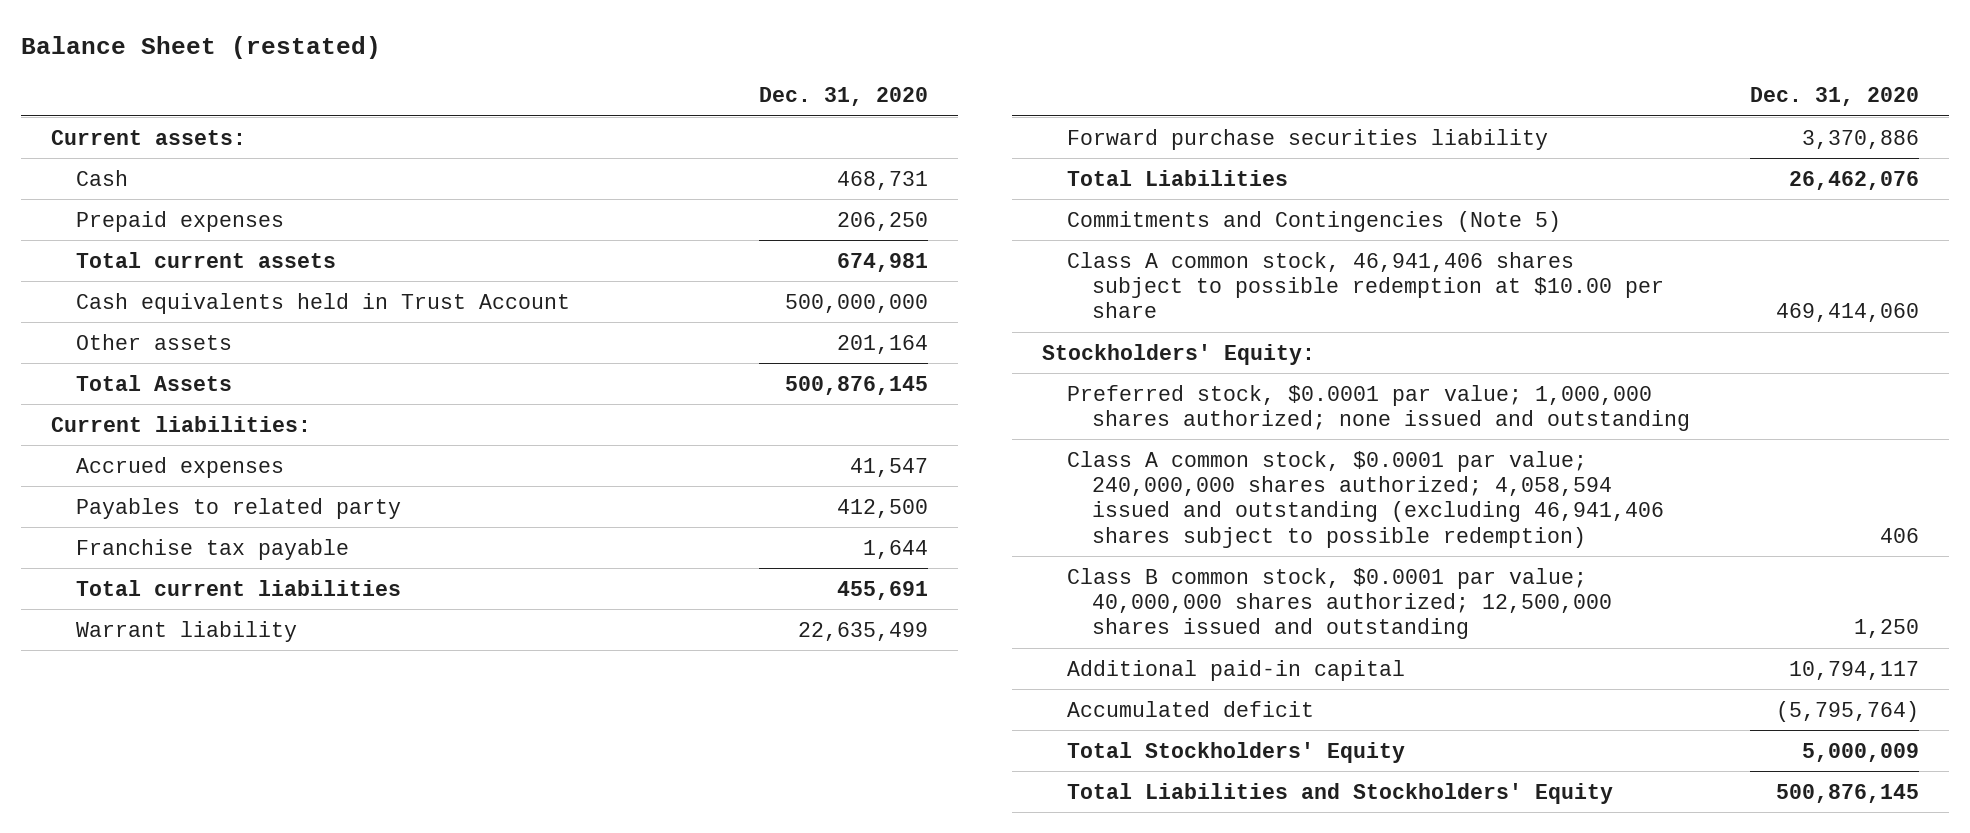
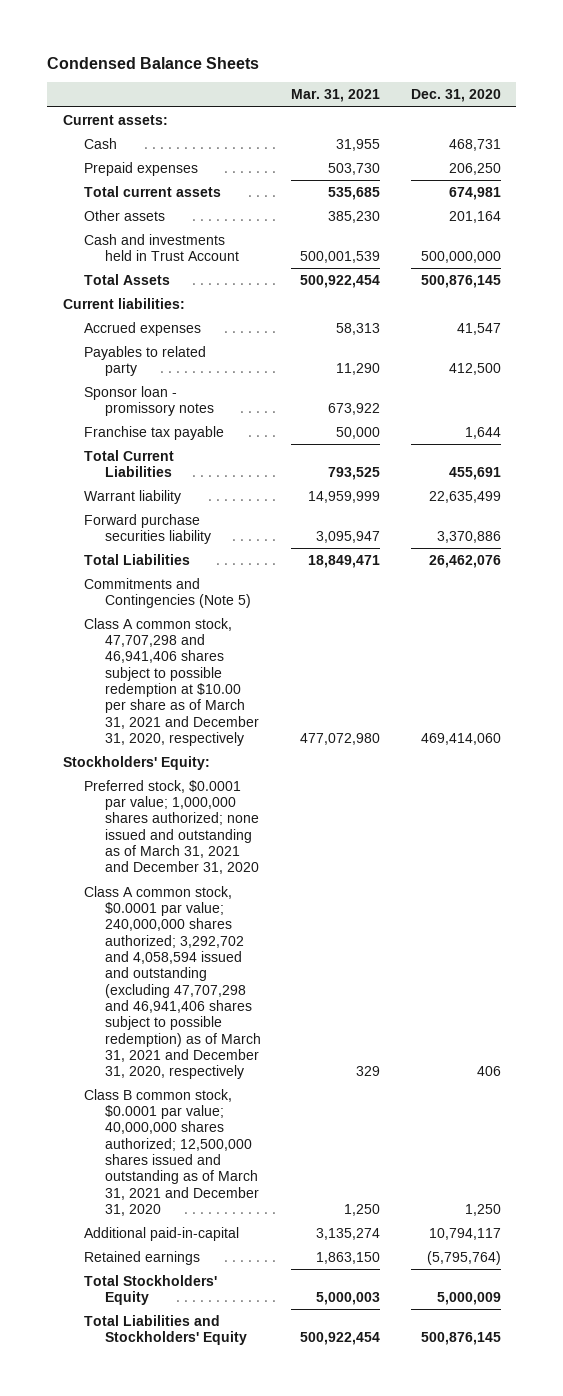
- Balance Sheet (restated)
+ Condensed Balance Sheets
- | Dec. 31, 2020
+ | Mar. 31, 2021 | Dec. 31, 2020
- Cash equivalents held in Trust Account | 500,000,000
+ Cash and investments held in Trust Account | 500,001,539 | 500,000,000
+ Sponsor loan - promissory notes | 673,922 |
- Total current liabilities | 455,691
+ Total Current Liabilities | 793,525 | 455,691
- Class A common stock, 46,941,406 shares subject to possible redemption at $10.00 per share | 469,414,060
+ Class A common stock, 47,707,298 and 46,941,406 shares subject to possible redemption at $10.00 per share as of March 31, 2021 and December 31, 2020, respectively | 477,072,980 | 469,414,060
- Preferred stock, $0.0001 par value; 1,000,000 shares authorized; none issued and outstanding
- Class A common stock, $0.0001 par value; 240,000,000 shares authorized; 4,058,594 issued and outstanding (excluding 46,941,406 shares subject to possible redemption) | 406
- Class B common stock, $0.0001 par value; 40,000,000 shares authorized; 12,500,000 shares issued and outstanding | 1,250
- Additional paid-in capital | 10,794,117
- Accumulated deficit | (5,795,764)
+ Preferred stock, $0.0001 par value; 1,000,000 shares authorized; none issued and outstanding as of March 31, 2021 and December 31, 2020
+ Class A common stock, $0.0001 par value; 240,000,000 shares authorized; 3,292,702 and 4,058,594 issued and outstanding (excluding 47,707,298 and 46,941,406 shares subject to possible redemption) as of March 31, 2021 and December 31, 2020, respectively | 329 | 406
+ Class B common stock, $0.0001 par value; 40,000,000 shares authorized; 12,500,000 shares issued and outstanding as of March 31, 2021 and December 31, 2020 | 1,250 | 1,250
+ Additional paid-in-capital | 3,135,274 | 10,794,117
+ Retained earnings | 1,863,150 | (5,795,764)

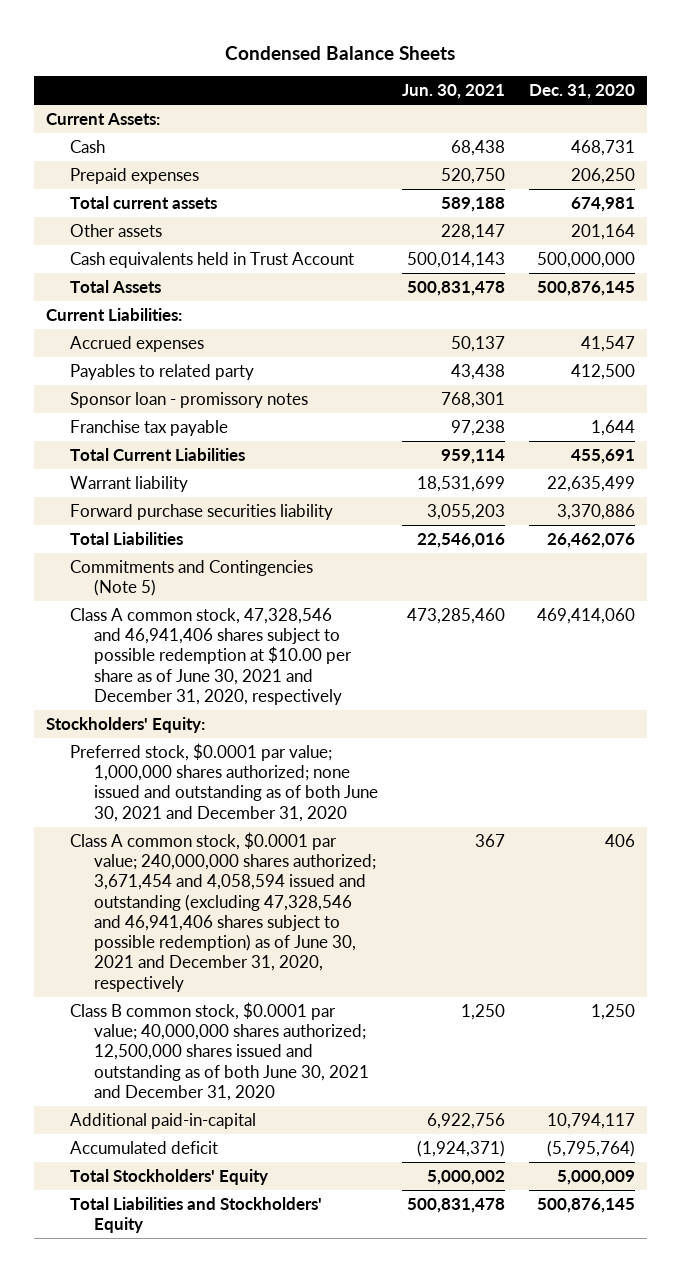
- | Mar. 31, 2021 | Dec. 31, 2020
+ | Jun. 30, 2021 | Dec. 31, 2020
- Current assets:
+ Current Assets:
- Cash and investments held in Trust Account | 500,001,539 | 500,000,000
+ Cash equivalents held in Trust Account | 500,014,143 | 500,000,000
- Current liabilities:
+ Current Liabilities:
- Class A common stock, 47,707,298 and 46,941,406 shares subject to possible redemption at $10.00 per share as of March 31, 2021 and December 31, 2020, respectively | 477,072,980 | 469,414,060
+ Class A common stock, 47,328,546 and 46,941,406 shares subject to possible redemption at $10.00 per share as of June 30, 2021 and December 31, 2020, respectively | 473,285,460 | 469,414,060
- Preferred stock, $0.0001 par value; 1,000,000 shares authorized; none issued and outstanding as of March 31, 2021 and December 31, 2020
- Class A common stock, $0.0001 par value; 240,000,000 shares authorized; 3,292,702 and 4,058,594 issued and outstanding (excluding 47,707,298 and 46,941,406 shares subject to possible redemption) as of March 31, 2021 and December 31, 2020, respectively | 329 | 406
- Class B common stock, $0.0001 par value; 40,000,000 shares authorized; 12,500,000 shares issued and outstanding as of March 31, 2021 and December 31, 2020 | 1,250 | 1,250
+ Preferred stock, $0.0001 par value; 1,000,000 shares authorized; none issued and outstanding as of both June 30, 2021 and December 31, 2020
+ Class A common stock, $0.0001 par value; 240,000,000 shares authorized; 3,671,454 and 4,058,594 issued and outstanding (excluding 47,328,546 and 46,941,406 shares subject to possible redemption) as of June 30, 2021 and December 31, 2020, respectively | 367 | 406
+ Class B common stock, $0.0001 par value; 40,000,000 shares authorized; 12,500,000 shares issued and outstanding as of both June 30, 2021 and December 31, 2020 | 1,250 | 1,250
- Retained earnings | 1,863,150 | (5,795,764)
+ Accumulated deficit | (1,924,371) | (5,795,764)

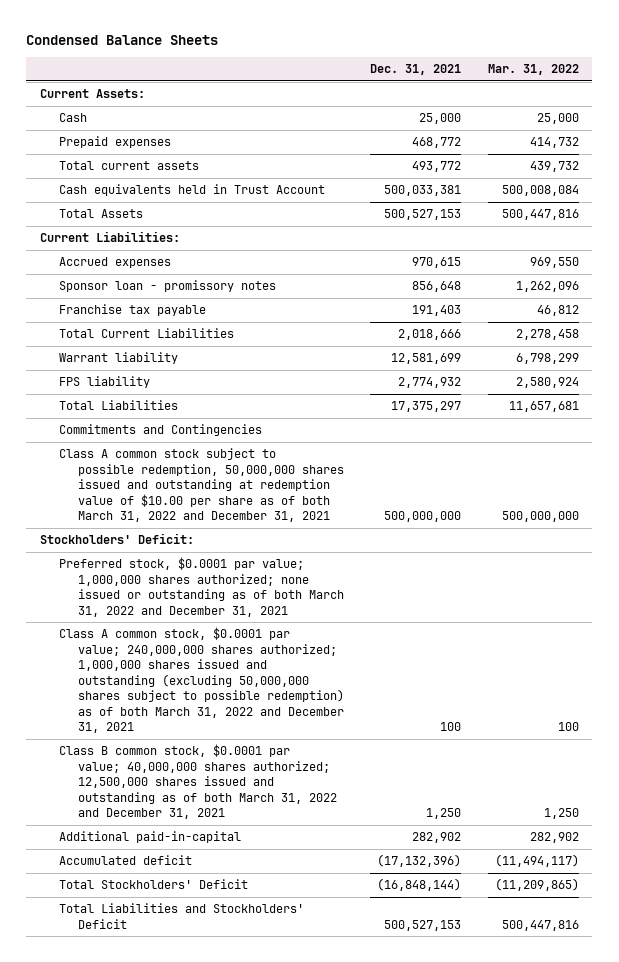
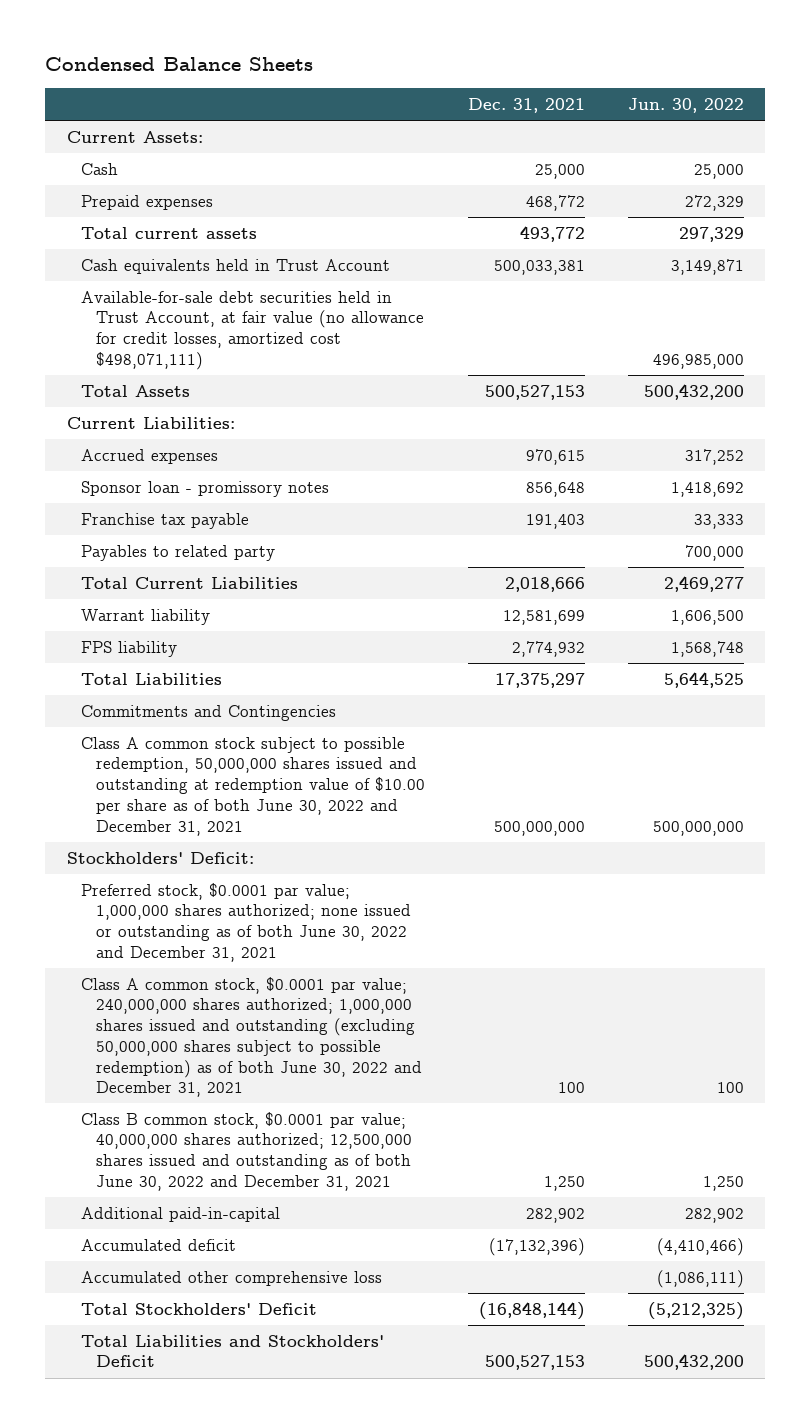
- | Dec. 31, 2021 | Mar. 31, 2022
+ | Dec. 31, 2021 | Jun. 30, 2022
+ Available-for-sale debt securities held in Trust Account, at fair value (no allowance for credit losses, amortized cost $498,071,111) | | 496,985,000
+ Payables to related party | | 700,000
- Class A common stock subject to possible redemption, 50,000,000 shares issued and outstanding at redemption value of $10.00 per share as of both March 31, 2022 and December 31, 2021 | 500,000,000 | 500,000,000
+ Class A common stock subject to possible redemption, 50,000,000 shares issued and outstanding at redemption value of $10.00 per share as of both June 30, 2022 and December 31, 2021 | 500,000,000 | 500,000,000
- Preferred stock, $0.0001 par value; 1,000,000 shares authorized; none issued or outstanding as of both March 31, 2022 and December 31, 2021
- Class A common stock, $0.0001 par value; 240,000,000 shares authorized; 1,000,000 shares issued and outstanding (excluding 50,000,000 shares subject to possible redemption) as of both March 31, 2022 and December 31, 2021 | 100 | 100
- Class B common stock, $0.0001 par value; 40,000,000 shares authorized; 12,500,000 shares issued and outstanding as of both March 31, 2022 and December 31, 2021 | 1,250 | 1,250
+ Preferred stock, $0.0001 par value; 1,000,000 shares authorized; none issued or outstanding as of both June 30, 2022 and December 31, 2021
+ Class A common stock, $0.0001 par value; 240,000,000 shares authorized; 1,000,000 shares issued and outstanding (excluding 50,000,000 shares subject to possible redemption) as of both June 30, 2022 and December 31, 2021 | 100 | 100
+ Class B common stock, $0.0001 par value; 40,000,000 shares authorized; 12,500,000 shares issued and outstanding as of both June 30, 2022 and December 31, 2021 | 1,250 | 1,250
+ Accumulated other comprehensive loss | | (1,086,111)

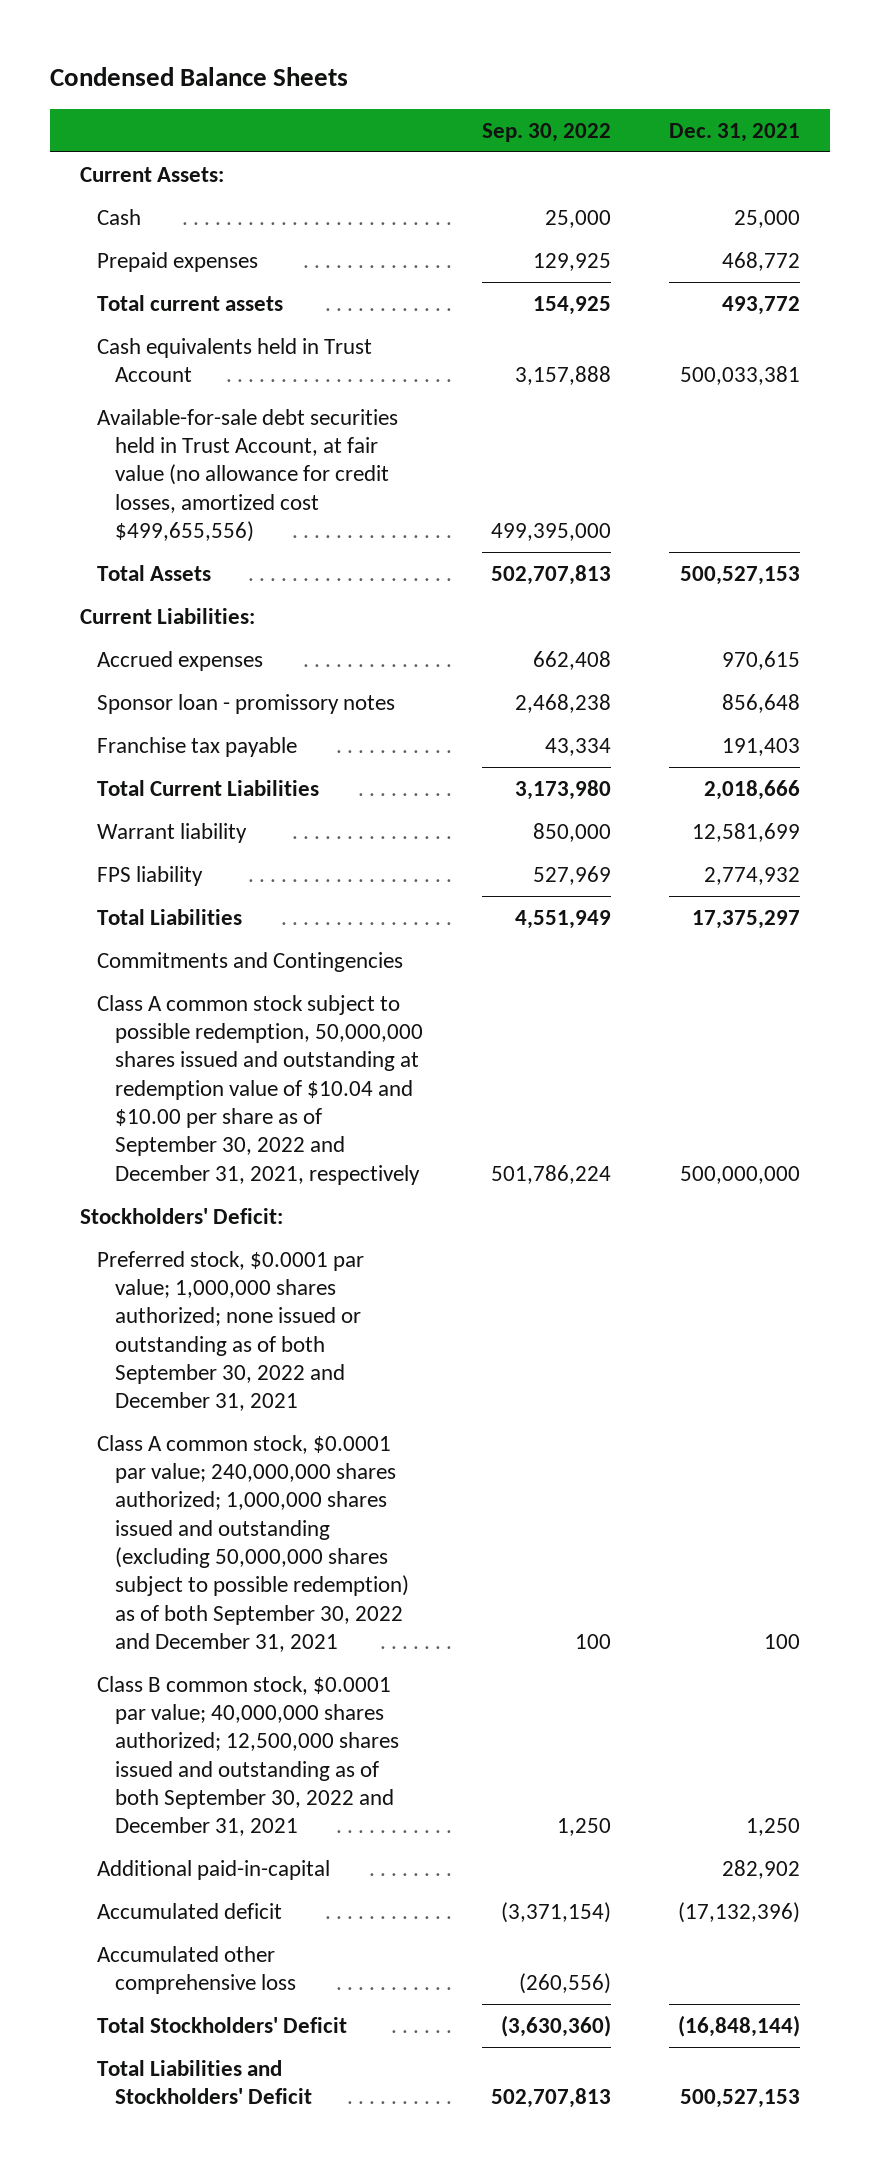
- | Dec. 31, 2021 | Jun. 30, 2022
+ | Sep. 30, 2022 | Dec. 31, 2021
- Available-for-sale debt securities held in Trust Account, at fair value (no allowance for credit losses, amortized cost $498,071,111) | | 496,985,000
+ Available-for-sale debt securities held in Trust Account, at fair value (no allowance for credit losses, amortized cost $499,655,556) | 499,395,000 |
- Payables to related party | | 700,000
- Class A common stock subject to possible redemption, 50,000,000 shares issued and outstanding at redemption value of $10.00 per share as of both June 30, 2022 and December 31, 2021 | 500,000,000 | 500,000,000
+ Class A common stock subject to possible redemption, 50,000,000 shares issued and outstanding at redemption value of $10.04 and $10.00 per share as of September 30, 2022 and December 31, 2021, respectively | 501,786,224 | 500,000,000
- Preferred stock, $0.0001 par value; 1,000,000 shares authorized; none issued or outstanding as of both June 30, 2022 and December 31, 2021
- Class A common stock, $0.0001 par value; 240,000,000 shares authorized; 1,000,000 shares issued and outstanding (excluding 50,000,000 shares subject to possible redemption) as of both June 30, 2022 and December 31, 2021 | 100 | 100
- Class B common stock, $0.0001 par value; 40,000,000 shares authorized; 12,500,000 shares issued and outstanding as of both June 30, 2022 and December 31, 2021 | 1,250 | 1,250
+ Preferred stock, $0.0001 par value; 1,000,000 shares authorized; none issued or outstanding as of both September 30, 2022 and December 31, 2021
+ Class A common stock, $0.0001 par value; 240,000,000 shares authorized; 1,000,000 shares issued and outstanding (excluding 50,000,000 shares subject to possible redemption) as of both September 30, 2022 and December 31, 2021 | 100 | 100
+ Class B common stock, $0.0001 par value; 40,000,000 shares authorized; 12,500,000 shares issued and outstanding as of both September 30, 2022 and December 31, 2021 | 1,250 | 1,250

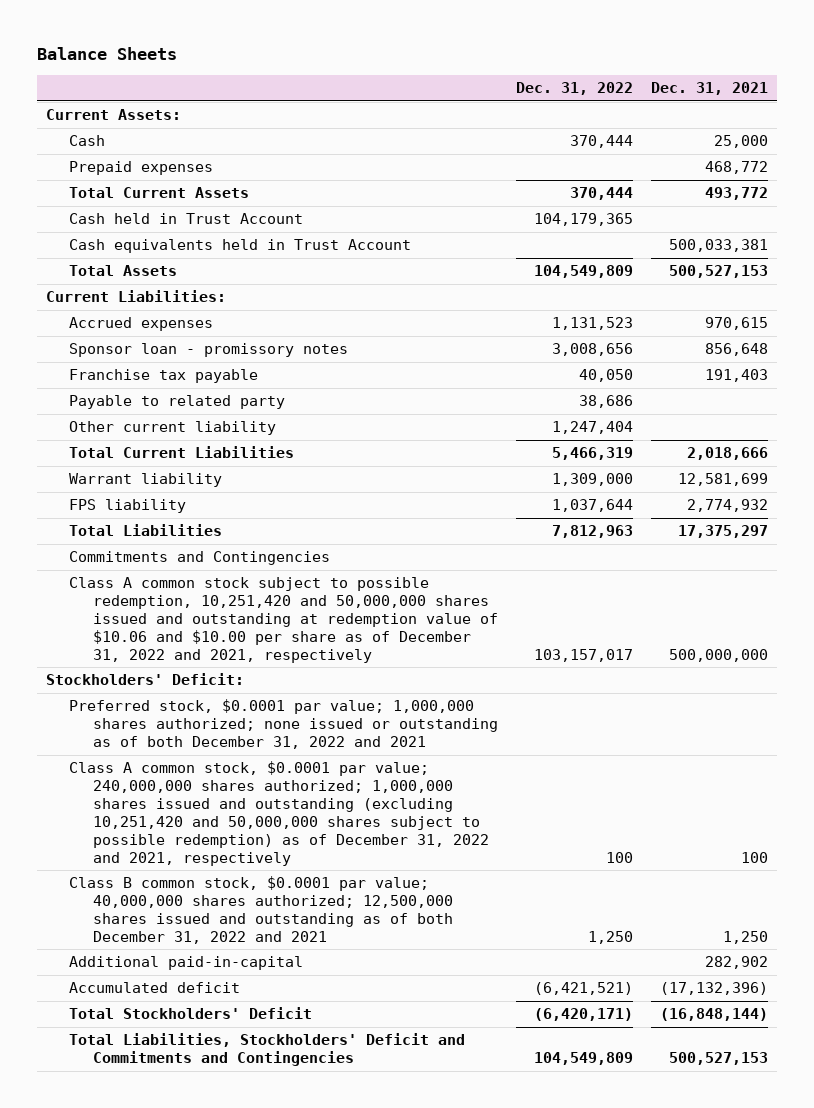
- Condensed Balance Sheets
+ Balance Sheets
- | Sep. 30, 2022 | Dec. 31, 2021
+ | Dec. 31, 2022 | Dec. 31, 2021
- Total current assets | 154,925 | 493,772
+ Total Current Assets | 370,444 | 493,772
+ Cash held in Trust Account | 104,179,365 |
- Available-for-sale debt securities held in Trust Account, at fair value (no allowance for credit losses, amortized cost $499,655,556) | 499,395,000 |
+ Payable to related party | 38,686 |
+ Other current liability | 1,247,404 |
- Class A common stock subject to possible redemption, 50,000,000 shares issued and outstanding at redemption value of $10.04 and $10.00 per share as of September 30, 2022 and December 31, 2021, respectively | 501,786,224 | 500,000,000
+ Class A common stock subject to possible redemption, 10,251,420 and 50,000,000 shares issued and outstanding at redemption value of $10.06 and $10.00 per share as of December 31, 2022 and 2021, respectively | 103,157,017 | 500,000,000
- Preferred stock, $0.0001 par value; 1,000,000 shares authorized; none issued or outstanding as of both September 30, 2022 and December 31, 2021
- Class A common stock, $0.0001 par value; 240,000,000 shares authorized; 1,000,000 shares issued and outstanding (excluding 50,000,000 shares subject to possible redemption) as of both September 30, 2022 and December 31, 2021 | 100 | 100
- Class B common stock, $0.0001 par value; 40,000,000 shares authorized; 12,500,000 shares issued and outstanding as of both September 30, 2022 and December 31, 2021 | 1,250 | 1,250
+ Preferred stock, $0.0001 par value; 1,000,000 shares authorized; none issued or outstanding as of both December 31, 2022 and 2021
+ Class A common stock, $0.0001 par value; 240,000,000 shares authorized; 1,000,000 shares issued and outstanding (excluding 10,251,420 and 50,000,000 shares subject to possible redemption) as of December 31, 2022 and 2021, respectively | 100 | 100
+ Class B common stock, $0.0001 par value; 40,000,000 shares authorized; 12,500,000 shares issued and outstanding as of both December 31, 2022 and 2021 | 1,250 | 1,250
- Accumulated other comprehensive loss | (260,556) |
- Total Liabilities and Stockholders' Deficit | 502,707,813 | 500,527,153
+ Total Liabilities, Stockholders' Deficit and Commitments and Contingencies | 104,549,809 | 500,527,153

